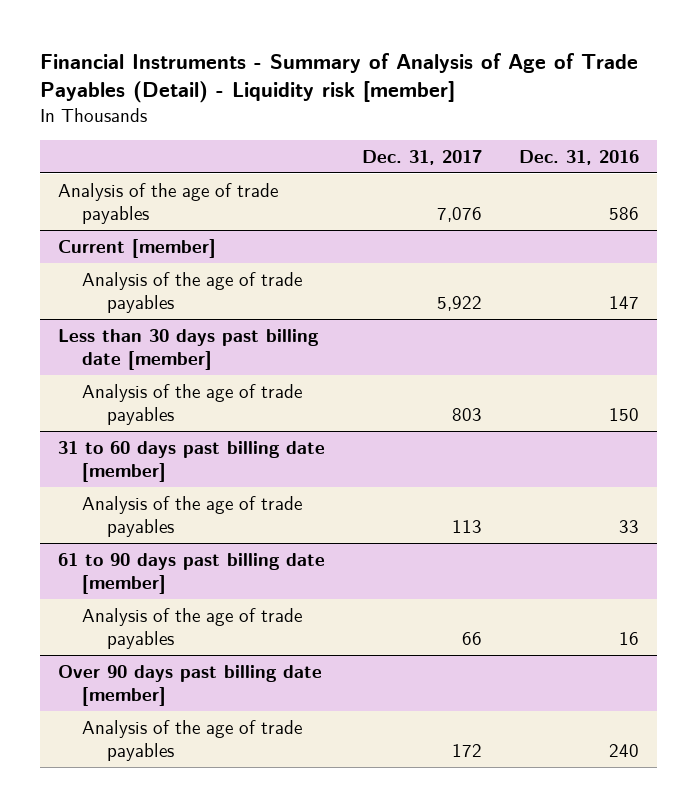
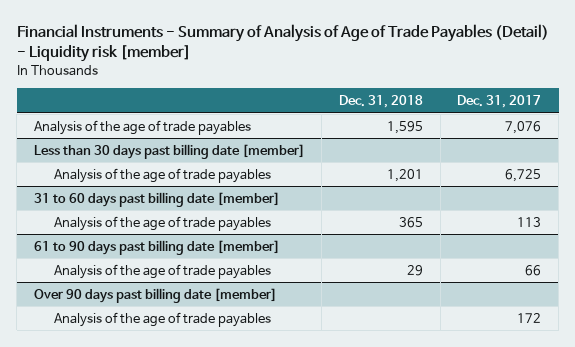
- | Dec. 31, 2017 | Dec. 31, 2016
+ | Dec. 31, 2018 | Dec. 31, 2017
- Current [member]
- Analysis of the age of trade payables | 5,922 | 147
@ Less than 30 days past billing date [member]
- Analysis of the age of trade payables | 803 | 150
+ Analysis of the age of trade payables | 1,201 | 6,725

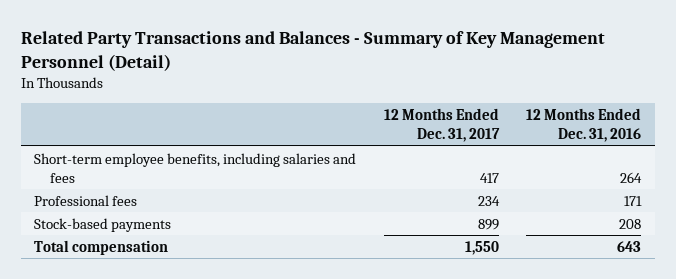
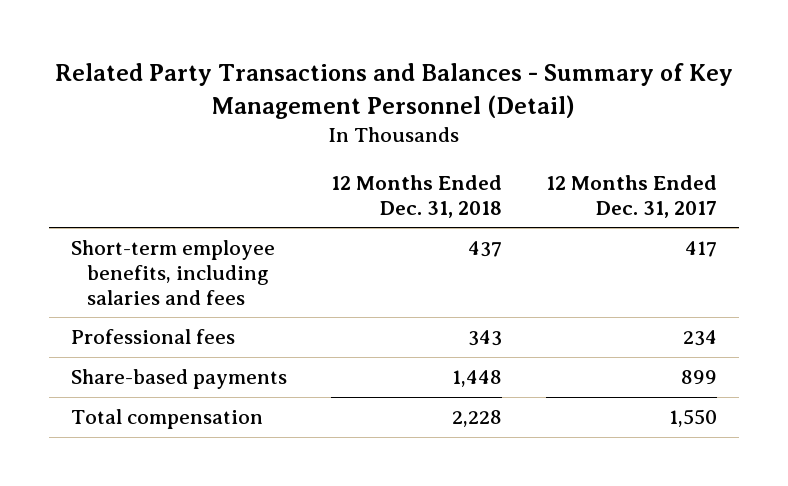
- | 12 Months Ended Dec. 31, 2017 | 12 Months Ended Dec. 31, 2016
+ | 12 Months Ended Dec. 31, 2018 | 12 Months Ended Dec. 31, 2017
- Stock-based payments | 899 | 208
+ Share-based payments | 1,448 | 899

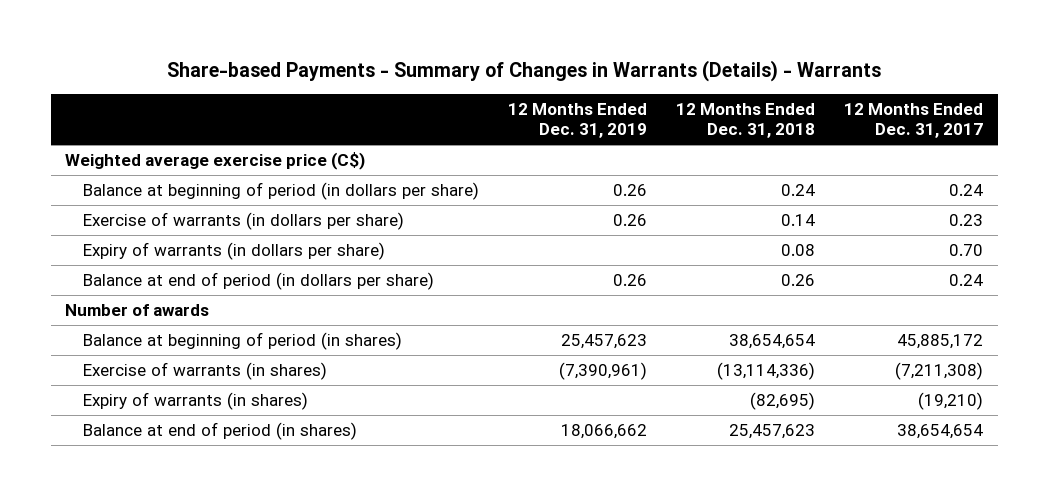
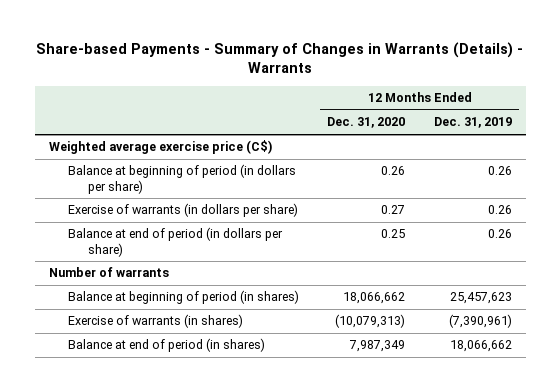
- | 12 Months Ended Dec. 31, 2019 | 12 Months Ended Dec. 31, 2018 | 12 Months Ended Dec. 31, 2017
+ | 12 Months Ended Dec. 31, 2020 | 12 Months Ended Dec. 31, 2019
- Expiry of warrants (in dollars per share) | | 0.08 | 0.70
- Number of awards
+ Number of warrants
- Expiry of warrants (in shares) | | (82,695) | (19,210)

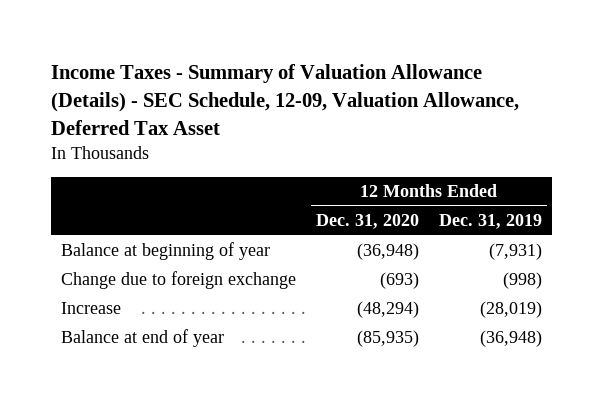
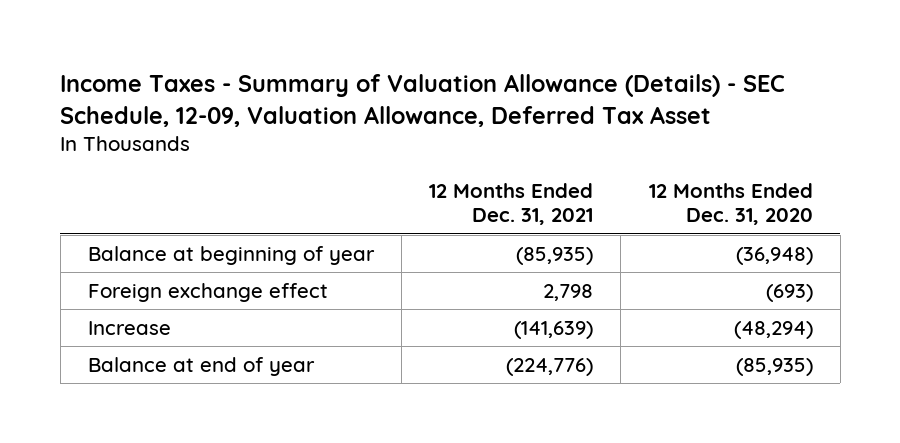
- | 12 Months Ended Dec. 31, 2020 | 12 Months Ended Dec. 31, 2019
+ | 12 Months Ended Dec. 31, 2021 | 12 Months Ended Dec. 31, 2020
- Change due to foreign exchange | (693) | (998)
+ Foreign exchange effect | 2,798 | (693)

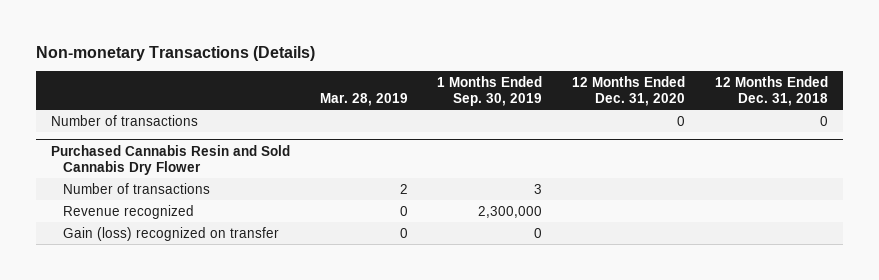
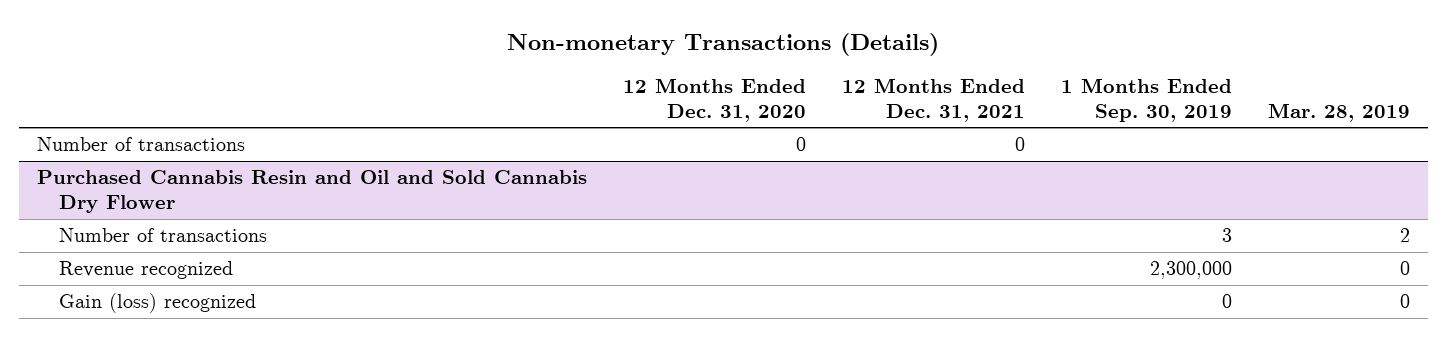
- | Mar. 28, 2019 | 1 Months Ended Sep. 30, 2019 | 12 Months Ended Dec. 31, 2020 | 12 Months Ended Dec. 31, 2018
+ | 12 Months Ended Dec. 31, 2020 | 12 Months Ended Dec. 31, 2021 | 1 Months Ended Sep. 30, 2019 | Mar. 28, 2019
- Purchased Cannabis Resin and Sold Cannabis Dry Flower
+ Purchased Cannabis Resin and Oil and Sold Cannabis Dry Flower
- Gain (loss) recognized on transfer | 0 | 0 | |
+ Gain (loss) recognized | | | 0 | 0

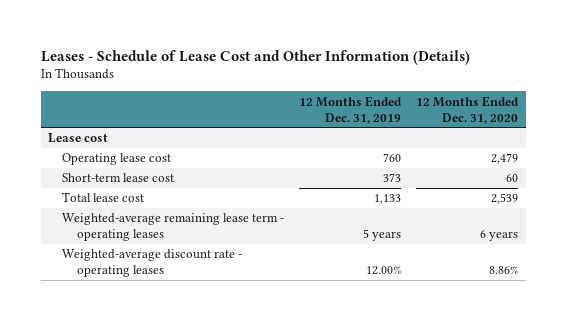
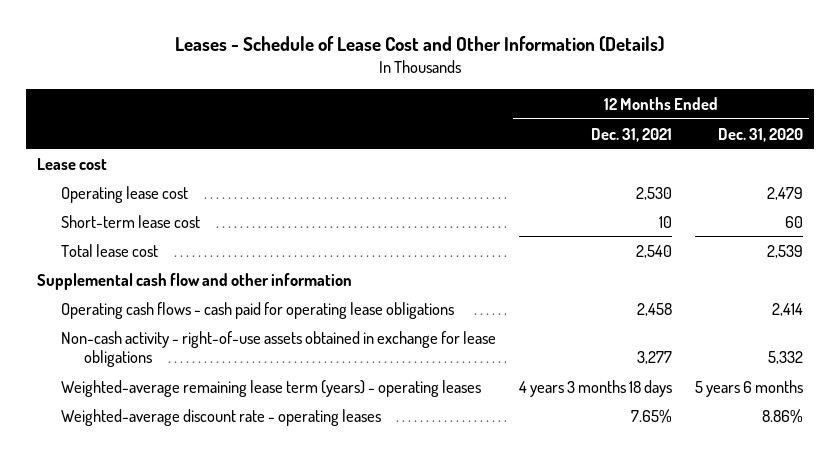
- | 12 Months Ended Dec. 31, 2019 | 12 Months Ended Dec. 31, 2020
+ | 12 Months Ended Dec. 31, 2021 | 12 Months Ended Dec. 31, 2020
- Weighted-average remaining lease term - operating leases | 5 years | 6 years
+ Supplemental cash flow and other information
+ Operating cash flows - cash paid for operating lease obligations | 2,458 | 2,414
+ Non-cash activity - right-of-use assets obtained in exchange for lease obligations | 3,277 | 5,332
+ Weighted-average remaining lease term (years) - operating leases | 4 years 3 months 18 days | 5 years 6 months

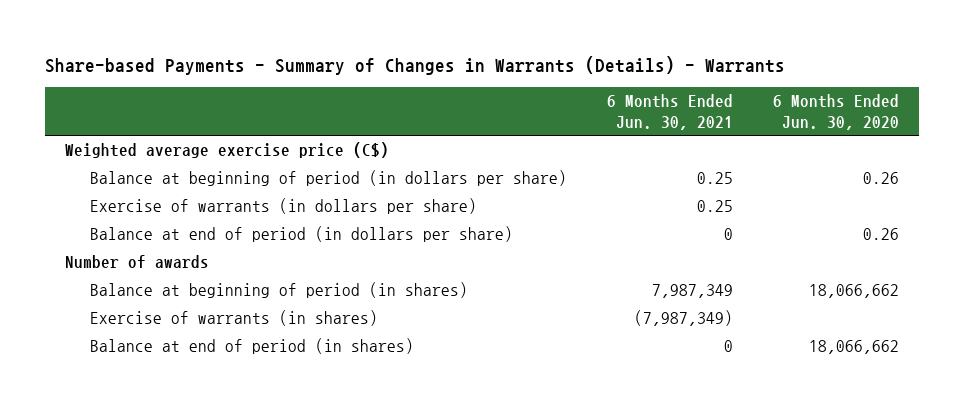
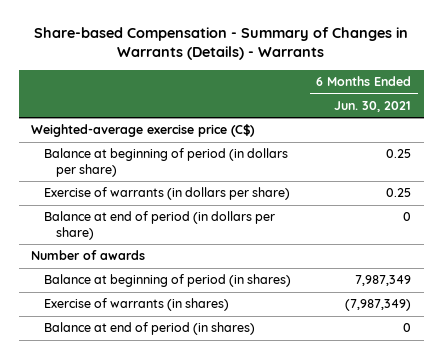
- Share-based Payments - Summary of Changes in Warrants (Details) - Warrants
+ Share-based Compensation - Summary of Changes in Warrants (Details) - Warrants
- | 6 Months Ended Jun. 30, 2021 | 6 Months Ended Jun. 30, 2020
+ | 6 Months Ended Jun. 30, 2021
- Weighted average exercise price (C$)
+ Weighted-average exercise price (C$)

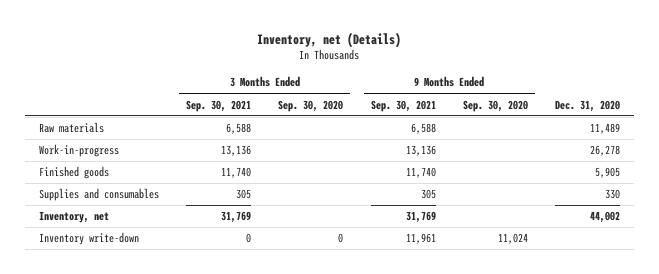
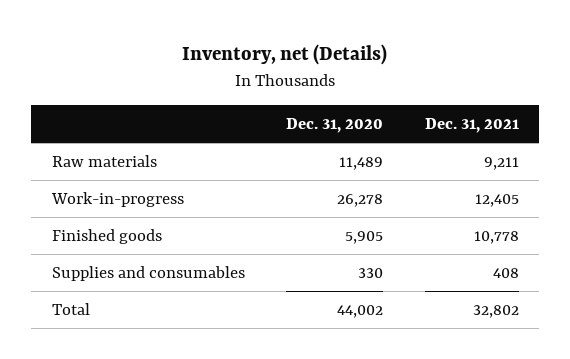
- | 3 Months Ended Sep. 30, 2021 | 3 Months Ended Sep. 30, 2020 | 9 Months Ended Sep. 30, 2021 | 9 Months Ended Sep. 30, 2020 | Dec. 31, 2020
+ | Dec. 31, 2020 | Dec. 31, 2021
- Inventory, net | 31,769 | | 31,769 | | 44,002
- Inventory write-down | 0 | 0 | 11,961 | 11,024 |
+ Total | 44,002 | 32,802

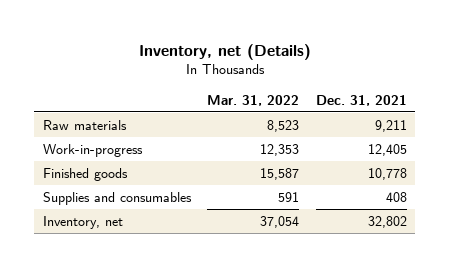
- | Dec. 31, 2020 | Dec. 31, 2021
+ | Mar. 31, 2022 | Dec. 31, 2021
- Total | 44,002 | 32,802
+ Inventory, net | 37,054 | 32,802

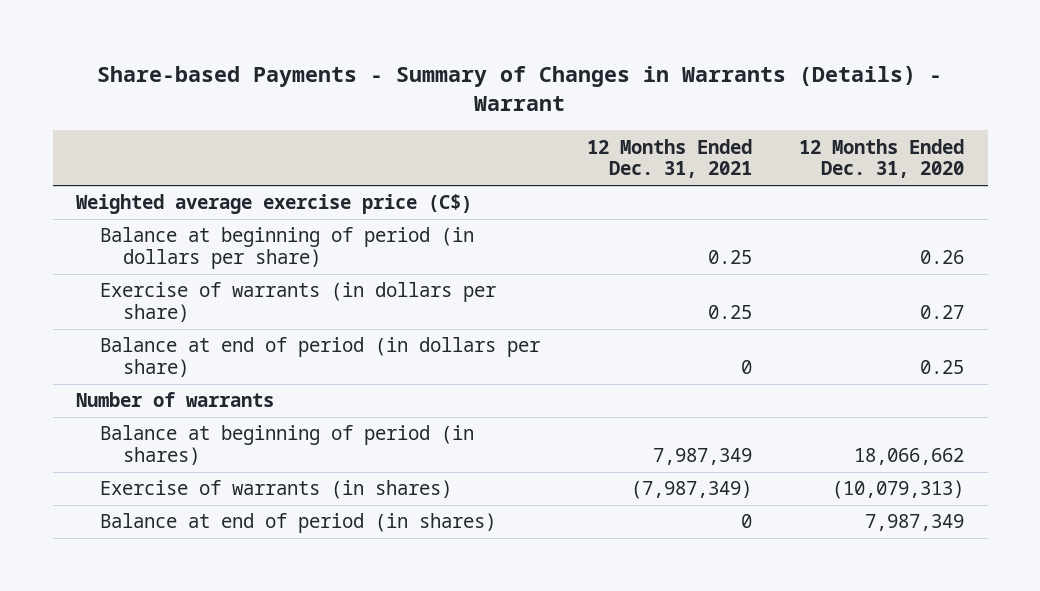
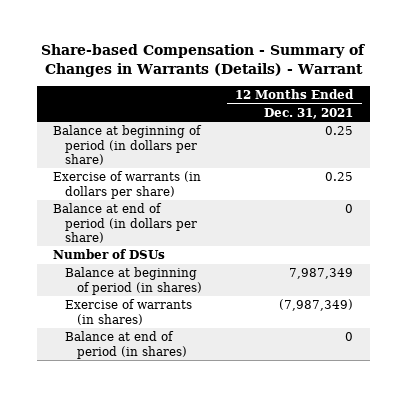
- Share-based Payments - Summary of Changes in Warrants (Details) - Warrant
+ Share-based Compensation - Summary of Changes in Warrants (Details) - Warrant
- | 12 Months Ended Dec. 31, 2021 | 12 Months Ended Dec. 31, 2020
+ | 12 Months Ended Dec. 31, 2021
- Weighted average exercise price (C$)
- Number of warrants
+ Number of DSUs

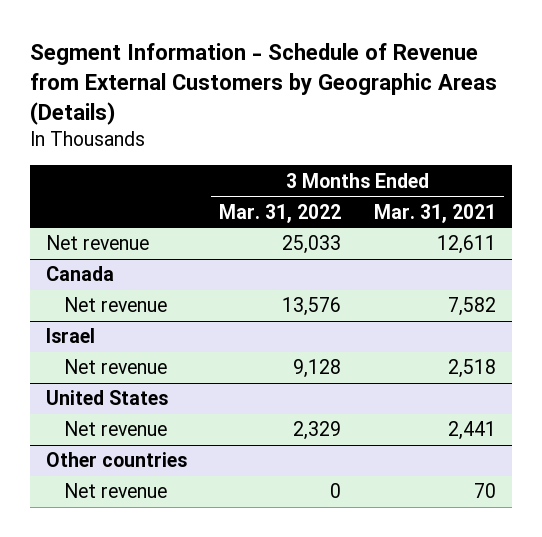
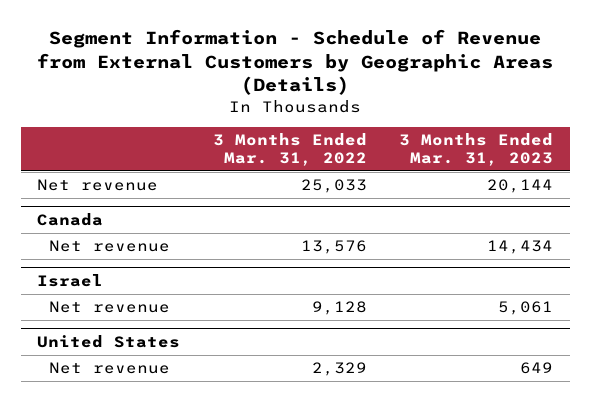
- | 3 Months Ended Mar. 31, 2022 | 3 Months Ended Mar. 31, 2021
+ | 3 Months Ended Mar. 31, 2022 | 3 Months Ended Mar. 31, 2023
- Other countries
- Net revenue | 0 | 70

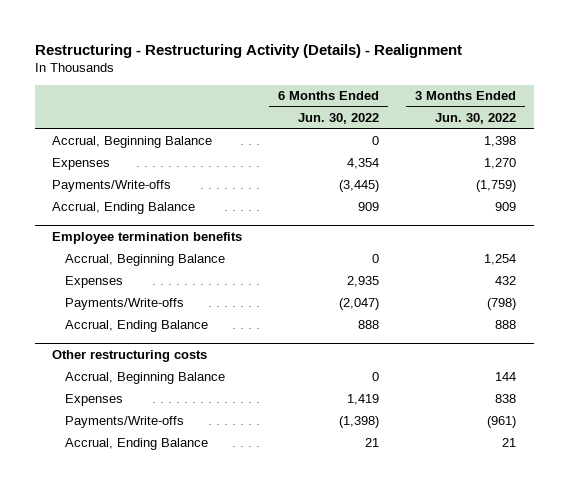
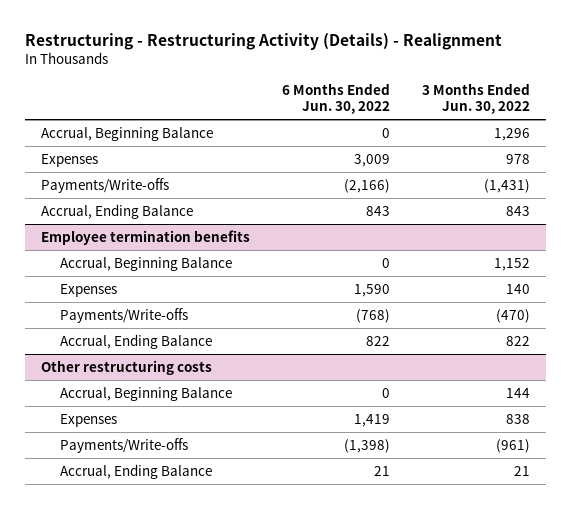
- Accrual, Beginning Balance | 0 | 1,398
- Expenses | 4,354 | 1,270
- Payments/Write-offs | (3,445) | (1,759)
- Accrual, Ending Balance | 909 | 909
+ Accrual, Beginning Balance | 0 | 1,296
+ Expenses | 3,009 | 978
+ Payments/Write-offs | (2,166) | (1,431)
+ Accrual, Ending Balance | 843 | 843
@ Employee termination benefits
- Accrual, Beginning Balance | 0 | 1,254
- Expenses | 2,935 | 432
- Payments/Write-offs | (2,047) | (798)
- Accrual, Ending Balance | 888 | 888
+ Accrual, Beginning Balance | 0 | 1,152
+ Expenses | 1,590 | 140
+ Payments/Write-offs | (768) | (470)
+ Accrual, Ending Balance | 822 | 822

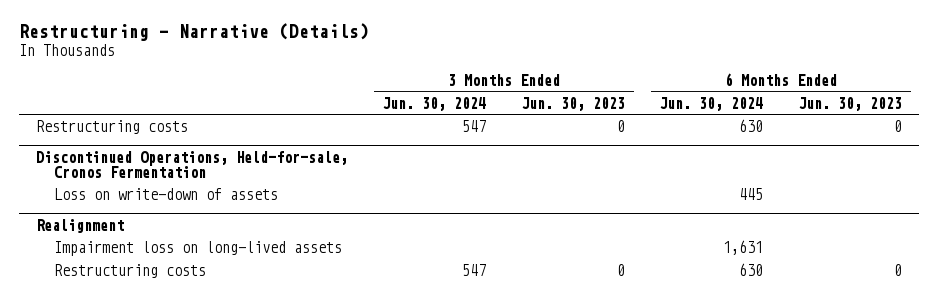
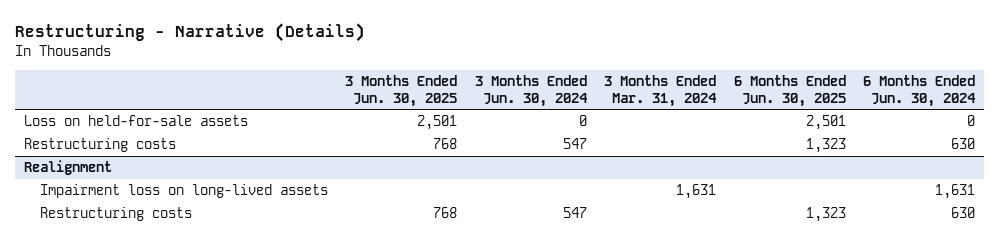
- | 3 Months Ended Jun. 30, 2024 | 3 Months Ended Jun. 30, 2023 | 6 Months Ended Jun. 30, 2024 | 6 Months Ended Jun. 30, 2023
+ | 3 Months Ended Jun. 30, 2025 | 3 Months Ended Jun. 30, 2024 | 3 Months Ended Mar. 31, 2024 | 6 Months Ended Jun. 30, 2025 | 6 Months Ended Jun. 30, 2024
+ Loss on held-for-sale assets | 2,501 | 0 | | 2,501 | 0
- Discontinued Operations, Held-for-sale, Cronos Fermentation
- Loss on write-down of assets | | | 445 |

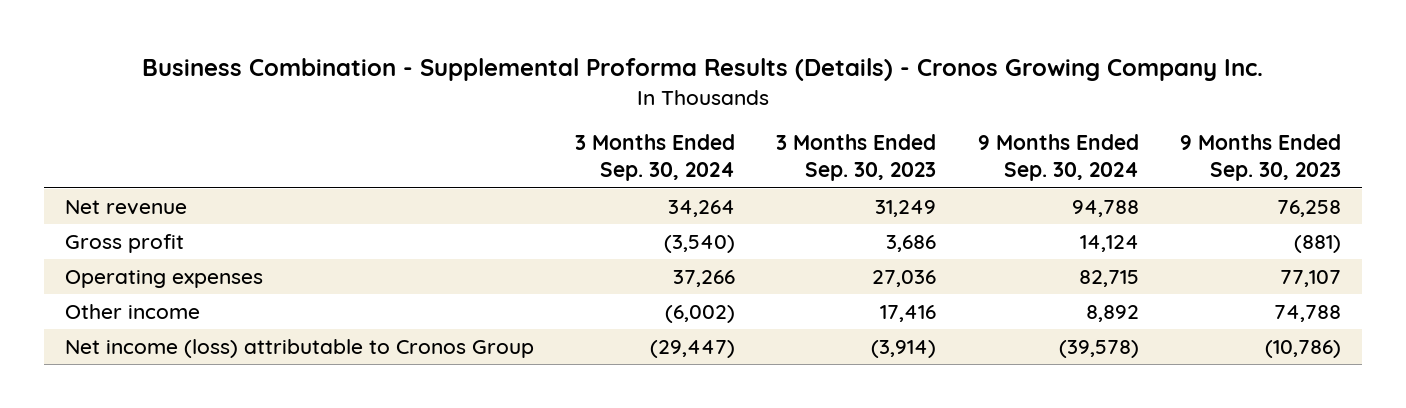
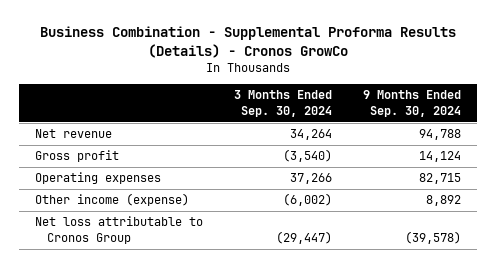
- Business Combination - Supplemental Proforma Results (Details) - Cronos Growing Company Inc.
+ Business Combination - Supplemental Proforma Results (Details) - Cronos GrowCo
- | 3 Months Ended Sep. 30, 2024 | 3 Months Ended Sep. 30, 2023 | 9 Months Ended Sep. 30, 2024 | 9 Months Ended Sep. 30, 2023
+ | 3 Months Ended Sep. 30, 2024 | 9 Months Ended Sep. 30, 2024
- Other income | (6,002) | 17,416 | 8,892 | 74,788
- Net income (loss) attributable to Cronos Group | (29,447) | (3,914) | (39,578) | (10,786)
+ Other income (expense) | (6,002) | 8,892
+ Net loss attributable to Cronos Group | (29,447) | (39,578)

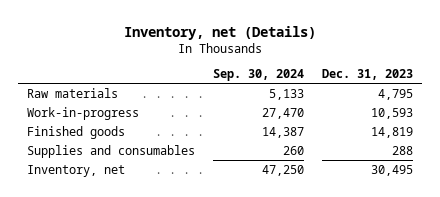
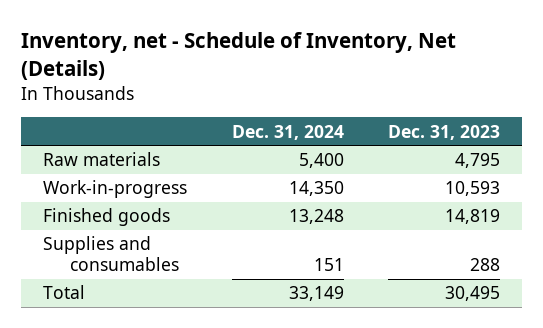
- Inventory, net (Details)
+ Inventory, net - Schedule of Inventory, Net (Details)
- | Sep. 30, 2024 | Dec. 31, 2023
+ | Dec. 31, 2024 | Dec. 31, 2023
- Inventory, net | 47,250 | 30,495
+ Total | 33,149 | 30,495

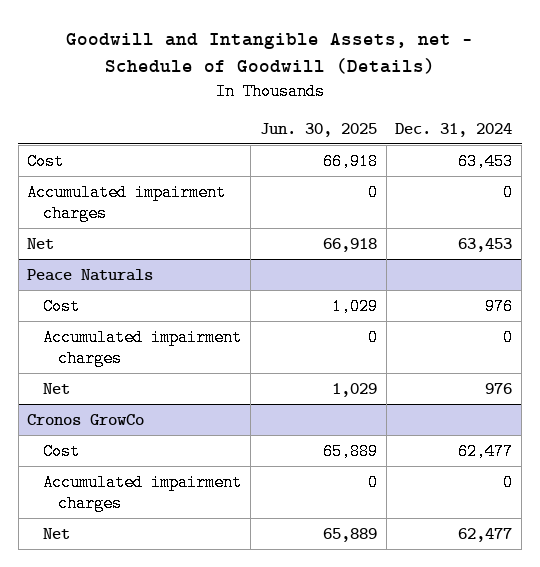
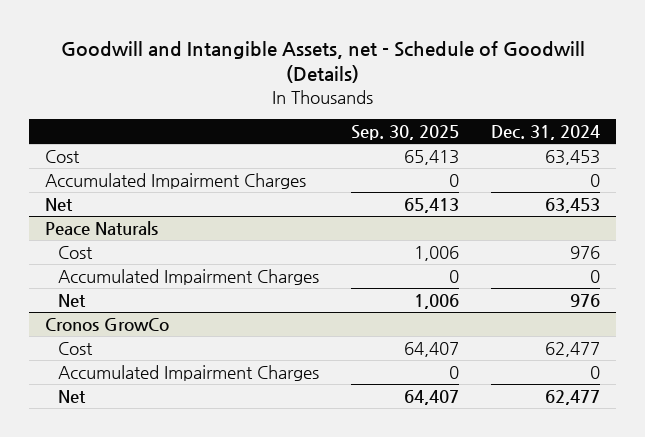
- | Jun. 30, 2025 | Dec. 31, 2024
+ | Sep. 30, 2025 | Dec. 31, 2024
- Accumulated impairment charges | 0 | 0
+ Accumulated Impairment Charges | 0 | 0
@ Peace Naturals
- Accumulated impairment charges | 0 | 0
+ Accumulated Impairment Charges | 0 | 0
@ Cronos GrowCo
- Accumulated impairment charges | 0 | 0
+ Accumulated Impairment Charges | 0 | 0

